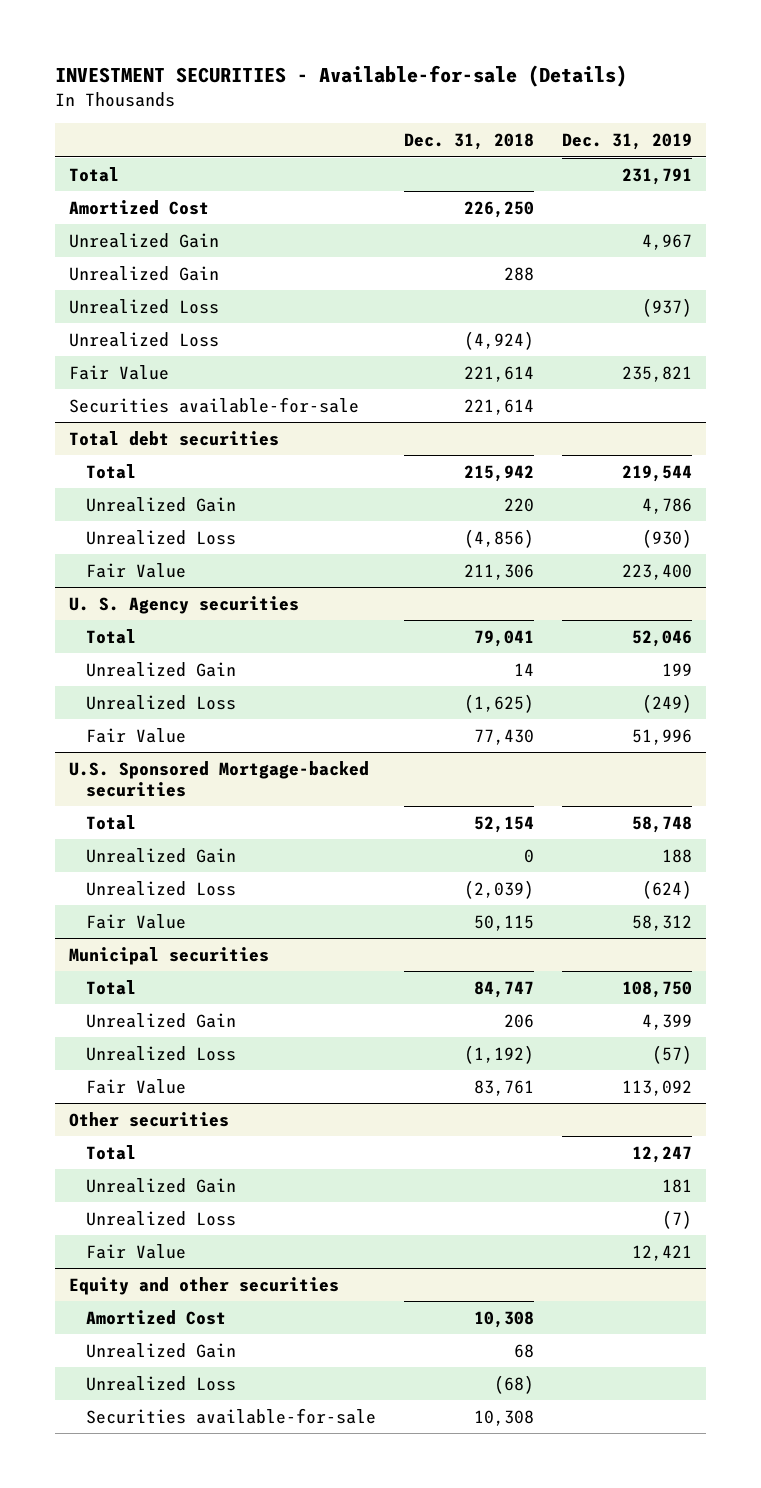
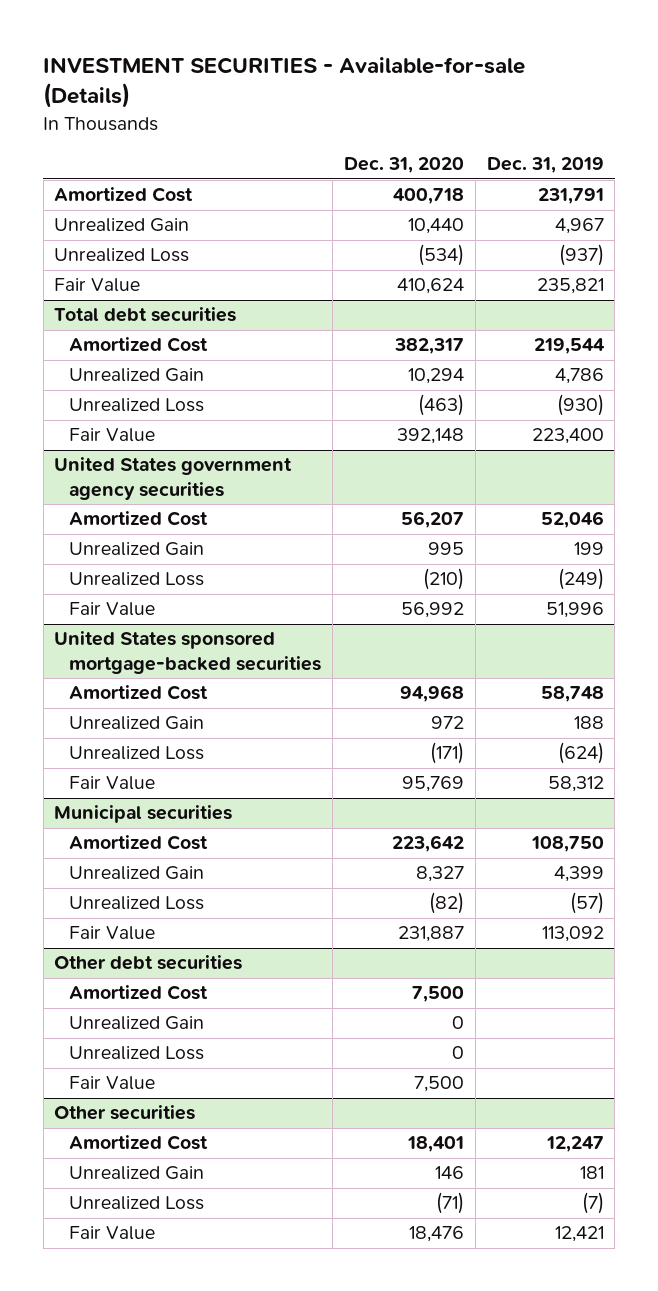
- | Dec. 31, 2018 | Dec. 31, 2019
+ | Dec. 31, 2020 | Dec. 31, 2019
- Total | | 231,791
- Amortized Cost | 226,250 |
+ Amortized Cost | 400,718 | 231,791
- Unrealized Gain | 288 |
- Unrealized Loss | (4,924) |
- Securities available-for-sale | 221,614 |
@ Total debt securities
- Total | 215,942 | 219,544
+ Amortized Cost | 382,317 | 219,544
- U. S. Agency securities
- Total | 79,041 | 52,046
+ United States government agency securities
+ Amortized Cost | 56,207 | 52,046
- U.S. Sponsored Mortgage-backed securities
- Total | 52,154 | 58,748
+ United States sponsored mortgage-backed securities
+ Amortized Cost | 94,968 | 58,748
@ Municipal securities
- Total | 84,747 | 108,750
+ Amortized Cost | 223,642 | 108,750
+ Other debt securities
+ Amortized Cost | 7,500 |
+ Unrealized Gain | 0 |
+ Unrealized Loss | 0 |
+ Fair Value | 7,500 |
@ Other securities
- Total | | 12,247
+ Amortized Cost | 18,401 | 12,247
- Equity and other securities
- Amortized Cost | 10,308 |
- Unrealized Gain | 68 |
- Unrealized Loss | (68) |
- Securities available-for-sale | 10,308 |

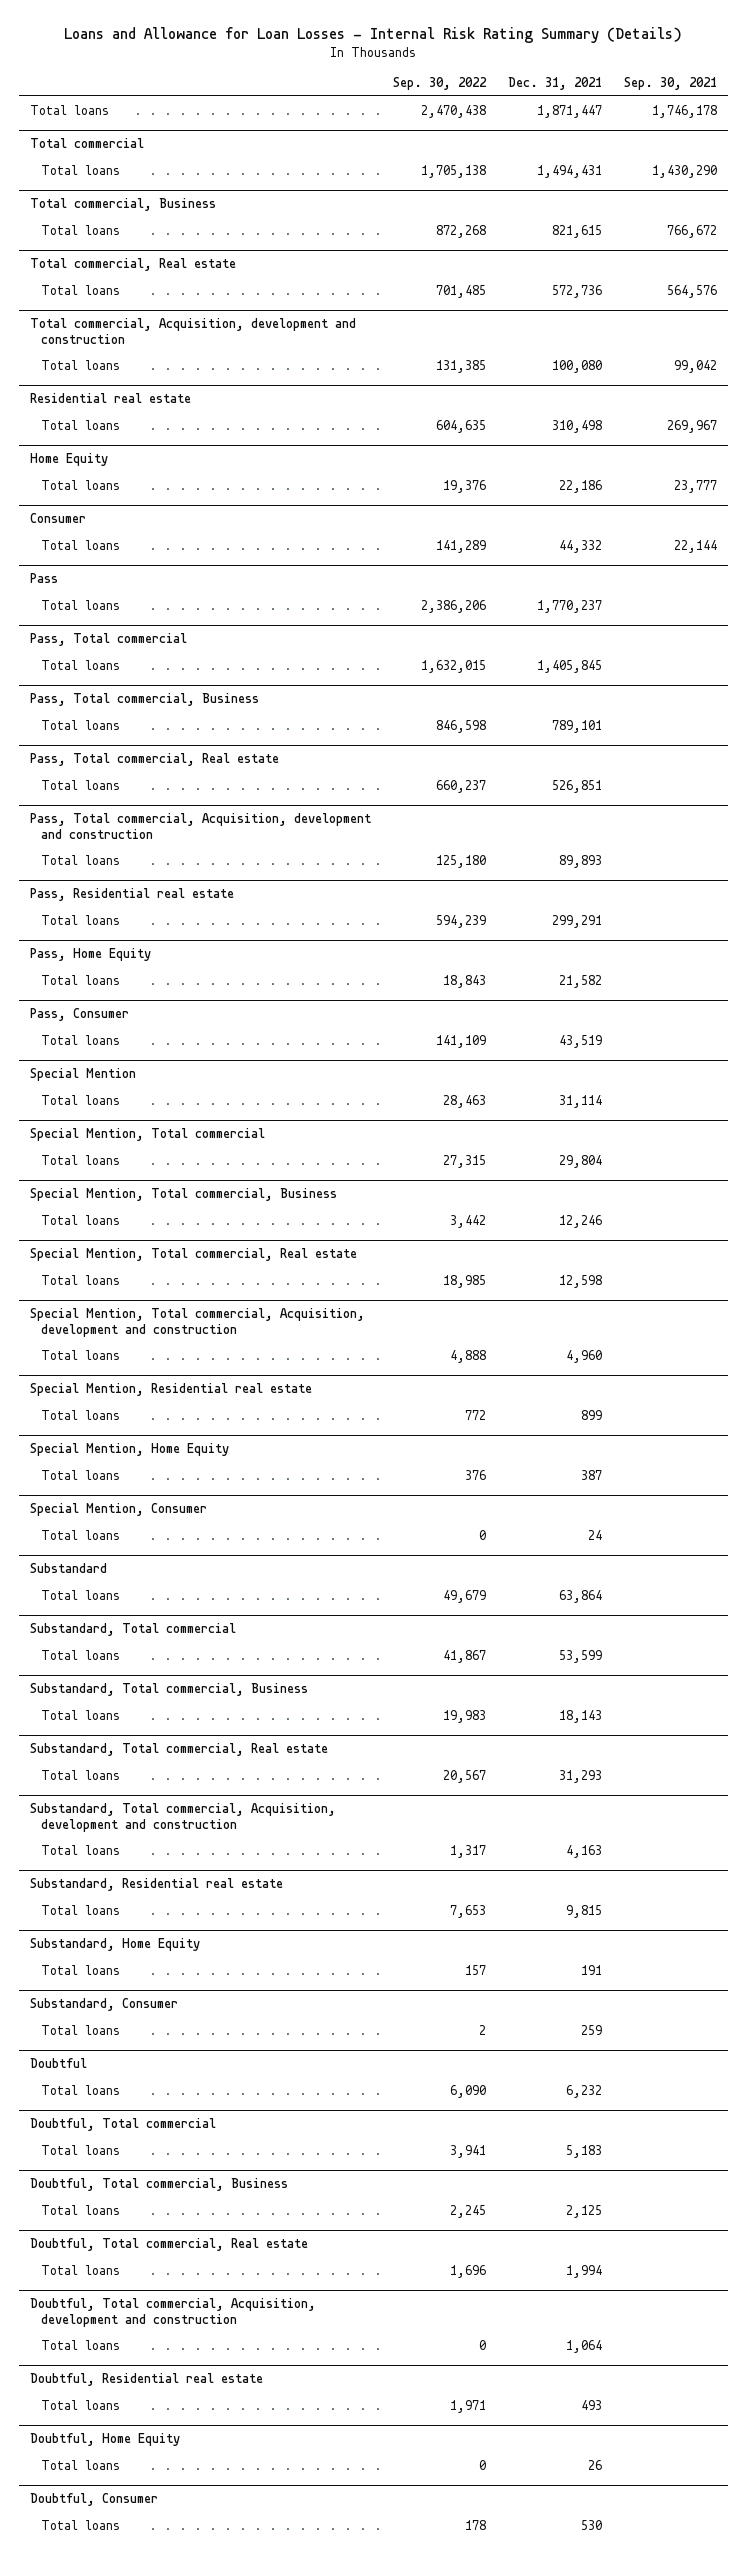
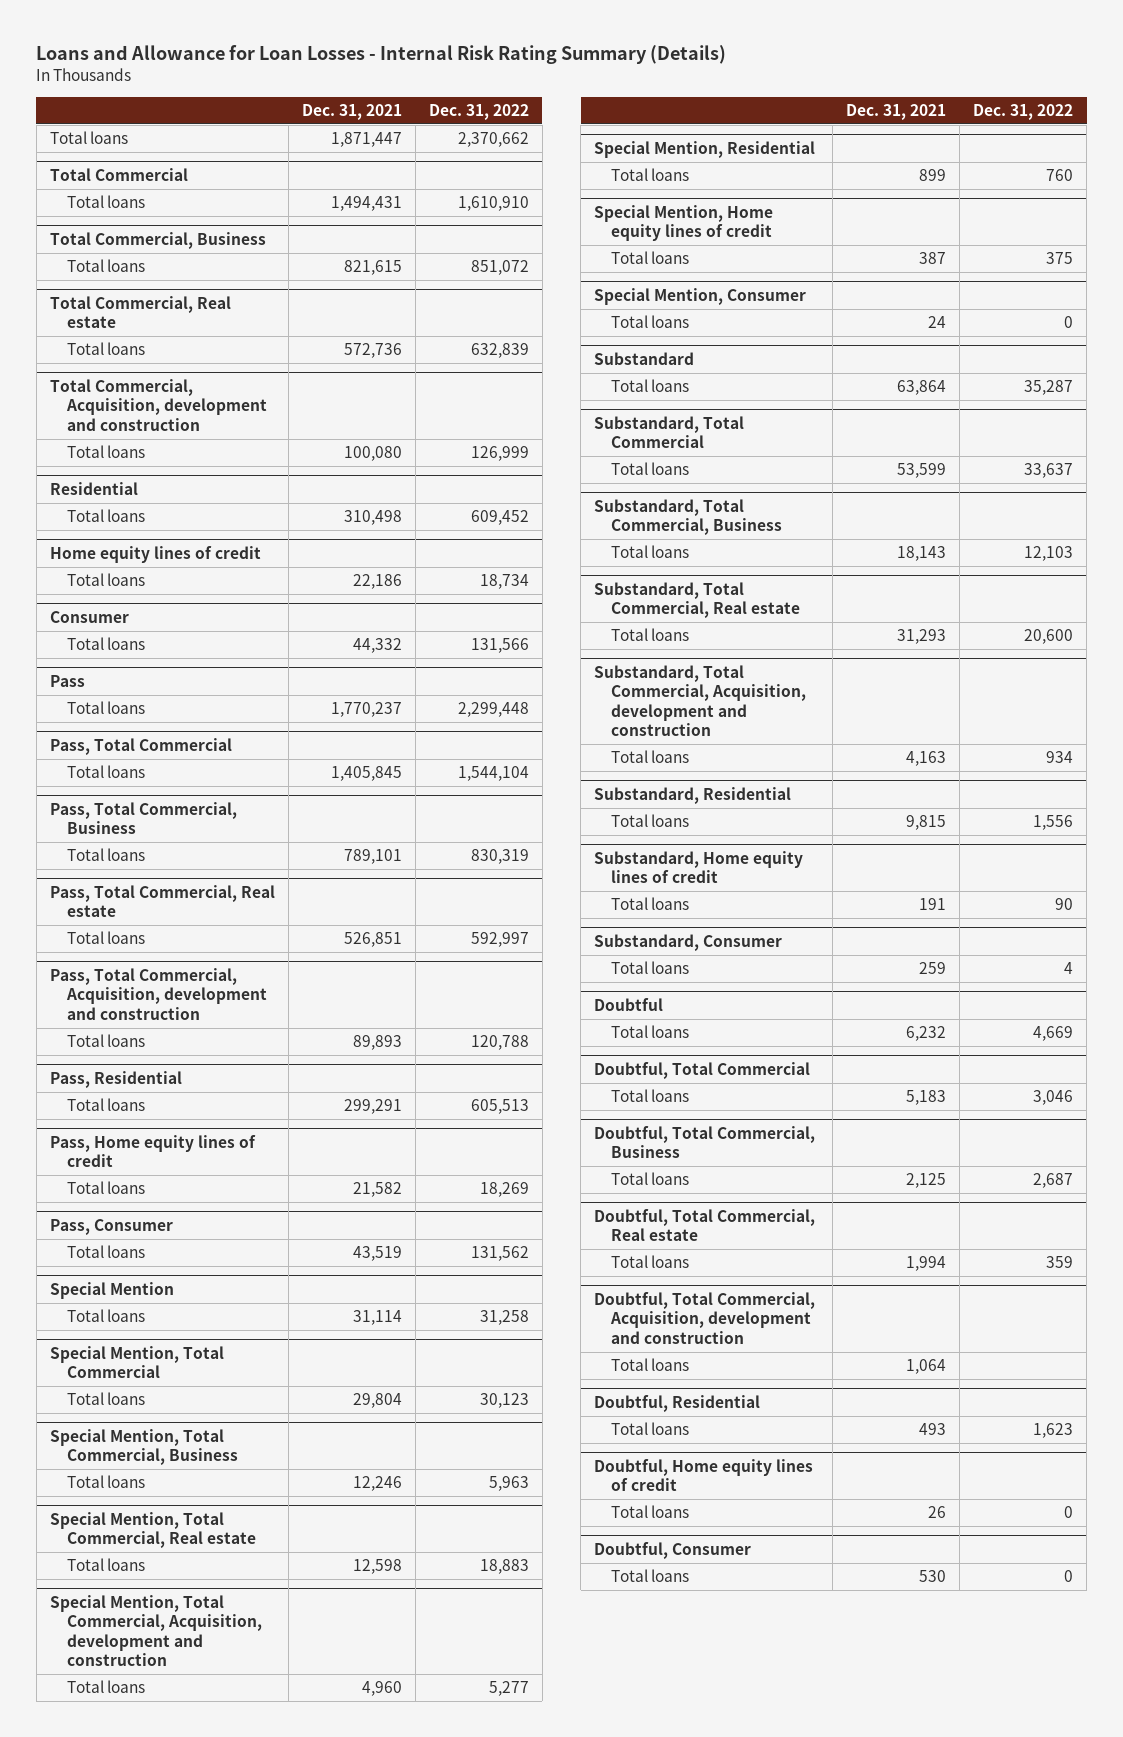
- | Sep. 30, 2022 | Dec. 31, 2021 | Sep. 30, 2021
+ | Dec. 31, 2021 | Dec. 31, 2022
- Total commercial
+ Total Commercial
- Total commercial, Business
+ Total Commercial, Business
- Total commercial, Real estate
+ Total Commercial, Real estate
- Total commercial, Acquisition, development and construction
+ Total Commercial, Acquisition, development and construction
- Residential real estate
+ Residential
- Home Equity
+ Home equity lines of credit
- Pass, Total commercial
+ Pass, Total Commercial
- Pass, Total commercial, Business
+ Pass, Total Commercial, Business
- Pass, Total commercial, Real estate
+ Pass, Total Commercial, Real estate
- Pass, Total commercial, Acquisition, development and construction
+ Pass, Total Commercial, Acquisition, development and construction
- Pass, Residential real estate
+ Pass, Residential
- Pass, Home Equity
+ Pass, Home equity lines of credit
- Special Mention, Total commercial
+ Special Mention, Total Commercial
- Special Mention, Total commercial, Business
+ Special Mention, Total Commercial, Business
- Special Mention, Total commercial, Real estate
+ Special Mention, Total Commercial, Real estate
- Special Mention, Total commercial, Acquisition, development and construction
+ Special Mention, Total Commercial, Acquisition, development and construction
- Special Mention, Residential real estate
+ Special Mention, Residential
- Special Mention, Home Equity
+ Special Mention, Home equity lines of credit
- Substandard, Total commercial
+ Substandard, Total Commercial
- Substandard, Total commercial, Business
+ Substandard, Total Commercial, Business
- Substandard, Total commercial, Real estate
+ Substandard, Total Commercial, Real estate
- Substandard, Total commercial, Acquisition, development and construction
+ Substandard, Total Commercial, Acquisition, development and construction
- Substandard, Residential real estate
+ Substandard, Residential
- Substandard, Home Equity
+ Substandard, Home equity lines of credit
- Doubtful, Total commercial
+ Doubtful, Total Commercial
- Doubtful, Total commercial, Business
+ Doubtful, Total Commercial, Business
- Doubtful, Total commercial, Real estate
+ Doubtful, Total Commercial, Real estate
- Doubtful, Total commercial, Acquisition, development and construction
+ Doubtful, Total Commercial, Acquisition, development and construction
- Doubtful, Residential real estate
+ Doubtful, Residential
- Doubtful, Home Equity
+ Doubtful, Home equity lines of credit

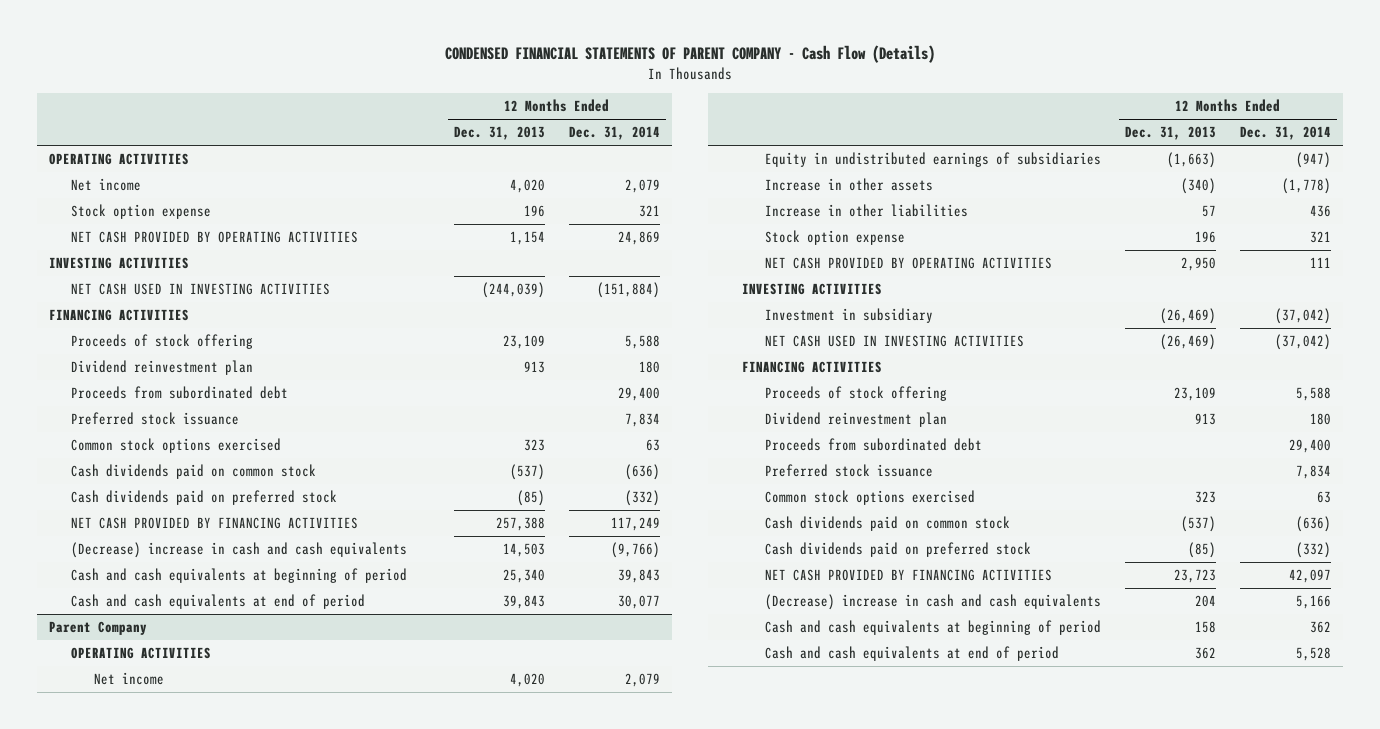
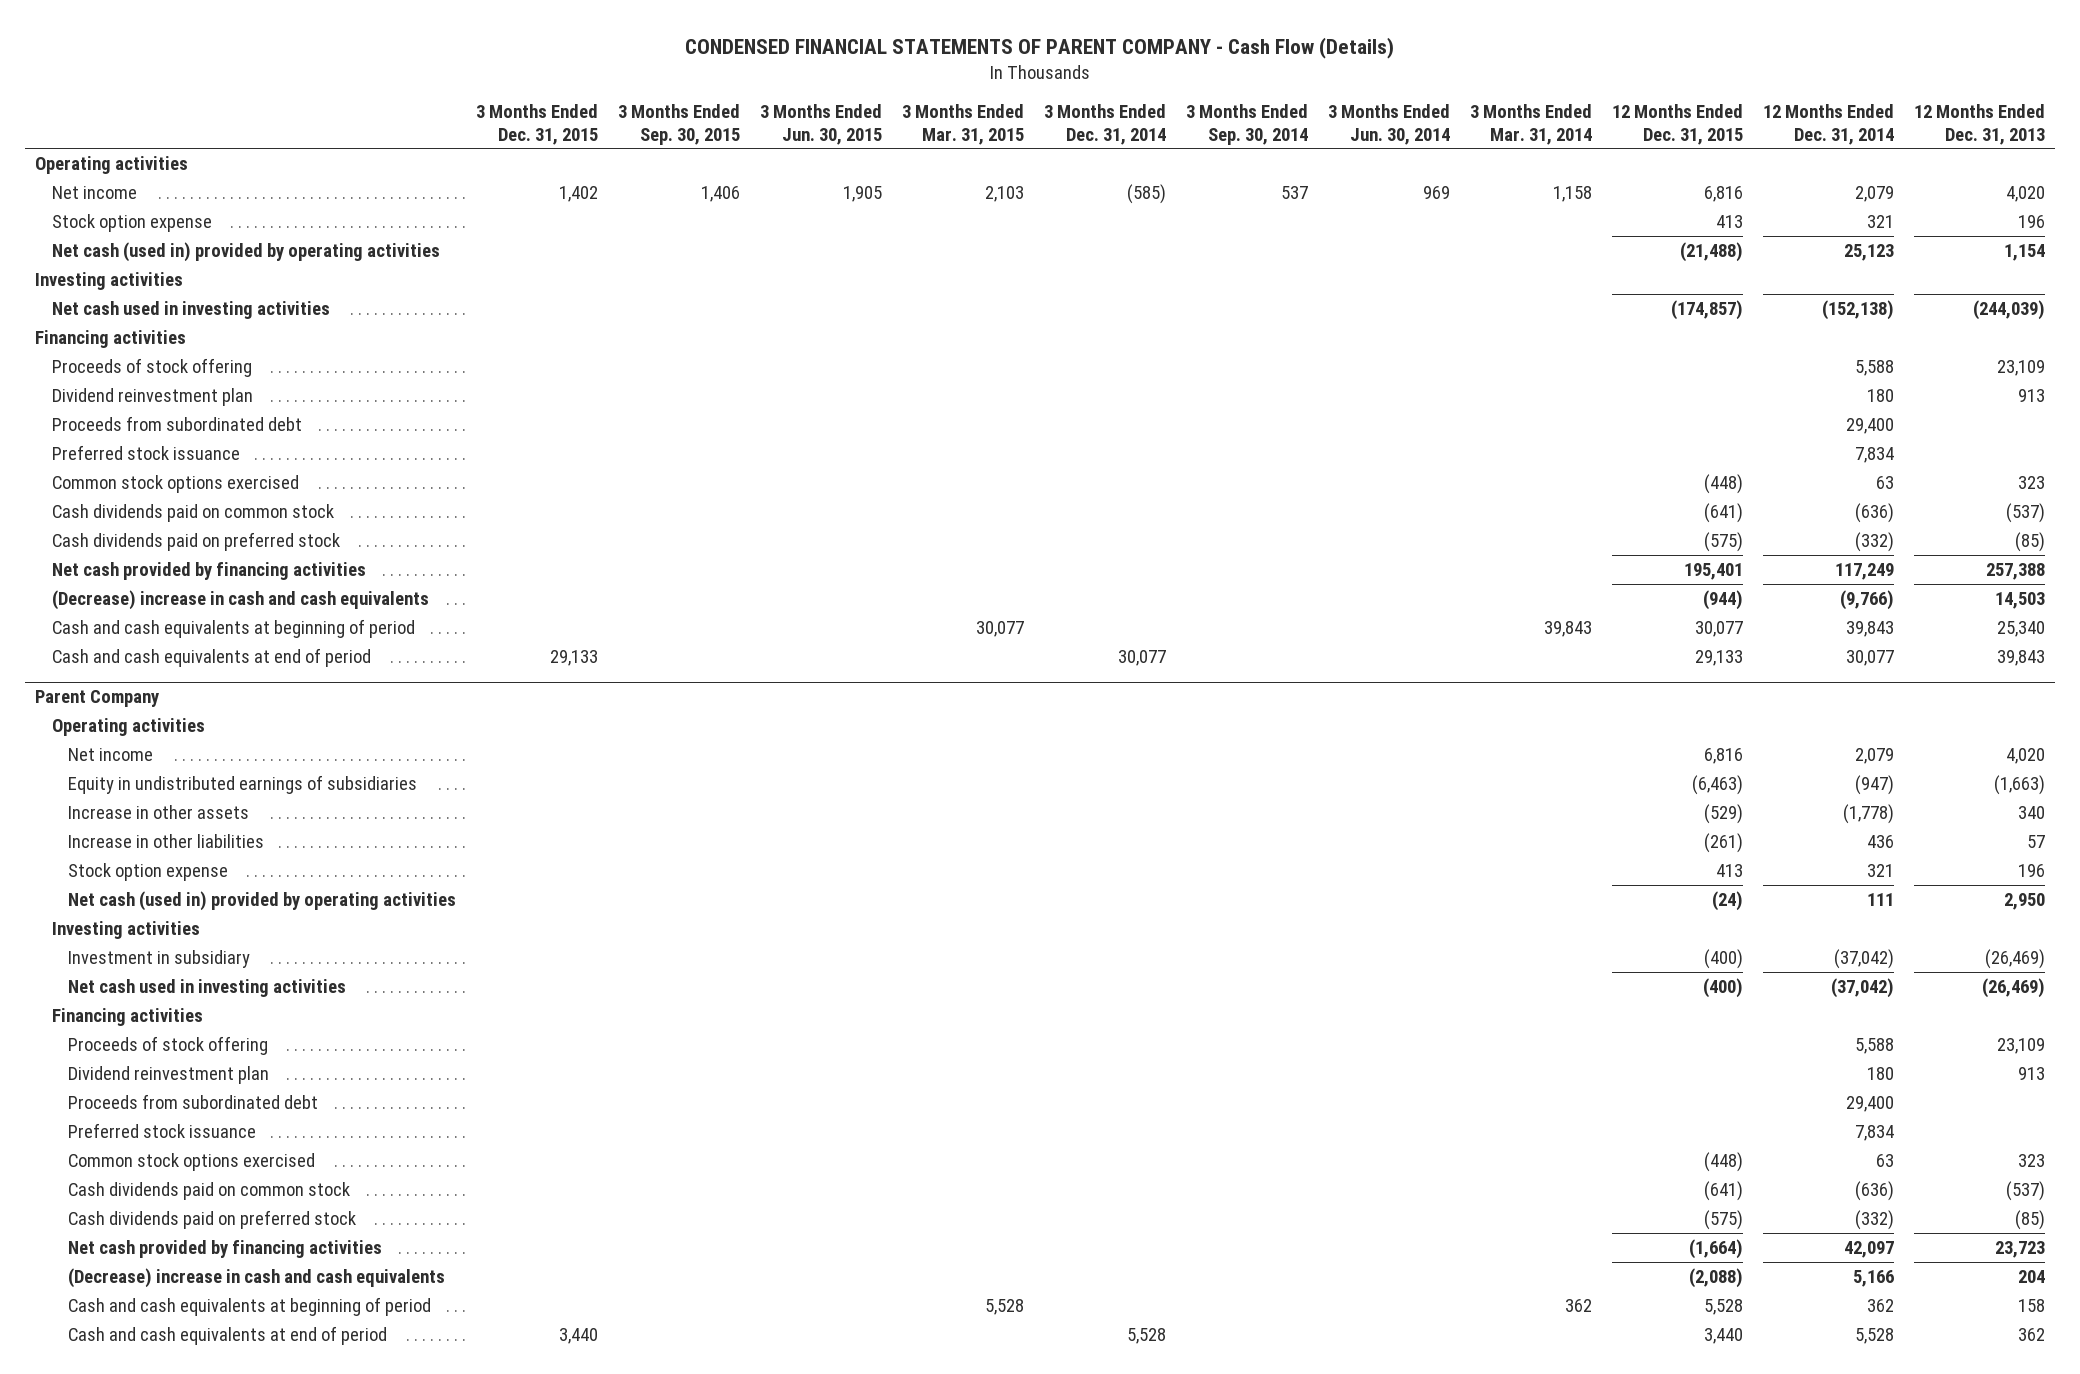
- | 12 Months Ended Dec. 31, 2013 | 12 Months Ended Dec. 31, 2014
+ | 3 Months Ended Dec. 31, 2015 | 3 Months Ended Sep. 30, 2015 | 3 Months Ended Jun. 30, 2015 | 3 Months Ended Mar. 31, 2015 | 3 Months Ended Dec. 31, 2014 | 3 Months Ended Sep. 30, 2014 | 3 Months Ended Jun. 30, 2014 | 3 Months Ended Mar. 31, 2014 | 12 Months Ended Dec. 31, 2015 | 12 Months Ended Dec. 31, 2014 | 12 Months Ended Dec. 31, 2013
- OPERATING ACTIVITIES
+ Operating activities
- NET CASH PROVIDED BY OPERATING ACTIVITIES | 1,154 | 24,869
- INVESTING ACTIVITIES
- NET CASH USED IN INVESTING ACTIVITIES | (244,039) | (151,884)
- FINANCING ACTIVITIES
+ Net cash (used in) provided by operating activities | | | | | | | | | (21,488) | 25,123 | 1,154
+ Investing activities
+ Net cash used in investing activities | | | | | | | | | (174,857) | (152,138) | (244,039)
+ Financing activities
- NET CASH PROVIDED BY FINANCING ACTIVITIES | 257,388 | 117,249
+ Net cash provided by financing activities | | | | | | | | | 195,401 | 117,249 | 257,388
@ Parent Company
- OPERATING ACTIVITIES
+ Operating activities
- Increase in other assets | (340) | (1,778)
+ Increase in other assets | | | | | | | | | (529) | (1,778) | 340
- NET CASH PROVIDED BY OPERATING ACTIVITIES | 2,950 | 111
- INVESTING ACTIVITIES
+ Net cash (used in) provided by operating activities | | | | | | | | | (24) | 111 | 2,950
+ Investing activities
- NET CASH USED IN INVESTING ACTIVITIES | (26,469) | (37,042)
- FINANCING ACTIVITIES
+ Net cash used in investing activities | | | | | | | | | (400) | (37,042) | (26,469)
+ Financing activities
- NET CASH PROVIDED BY FINANCING ACTIVITIES | 23,723 | 42,097
+ Net cash provided by financing activities | | | | | | | | | (1,664) | 42,097 | 23,723

